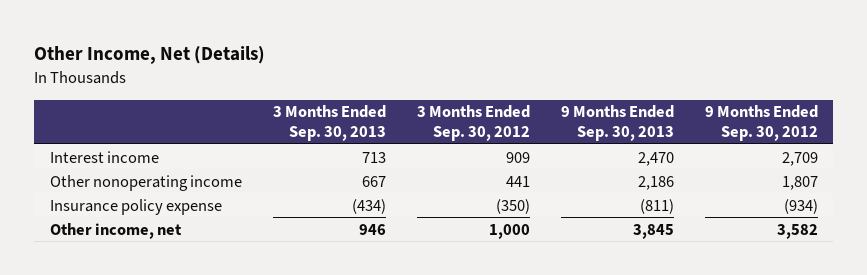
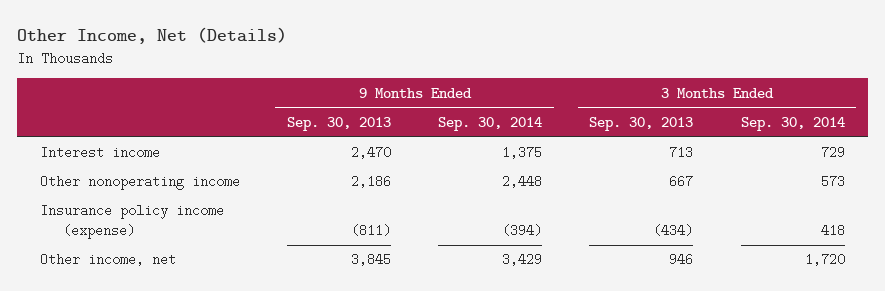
- | 3 Months Ended Sep. 30, 2013 | 3 Months Ended Sep. 30, 2012 | 9 Months Ended Sep. 30, 2013 | 9 Months Ended Sep. 30, 2012
+ | 9 Months Ended Sep. 30, 2013 | 9 Months Ended Sep. 30, 2014 | 3 Months Ended Sep. 30, 2013 | 3 Months Ended Sep. 30, 2014
- Insurance policy expense | (434) | (350) | (811) | (934)
+ Insurance policy income (expense) | (811) | (394) | (434) | 418

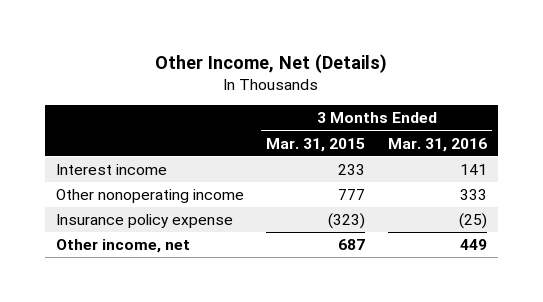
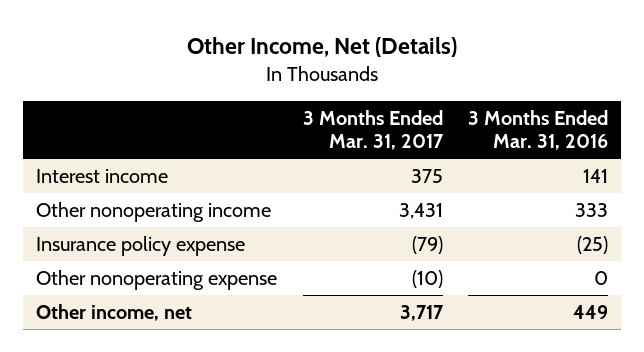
- | 3 Months Ended Mar. 31, 2015 | 3 Months Ended Mar. 31, 2016
+ | 3 Months Ended Mar. 31, 2017 | 3 Months Ended Mar. 31, 2016
+ Other nonoperating expense | (10) | 0

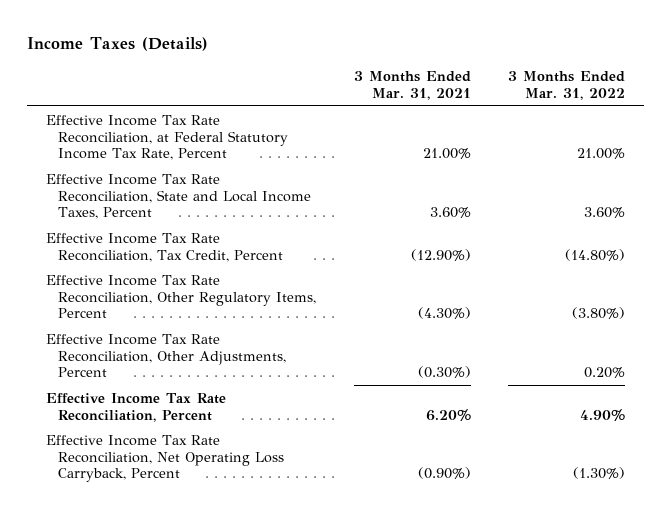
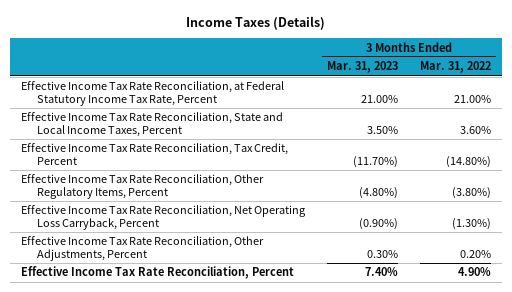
- | 3 Months Ended Mar. 31, 2021 | 3 Months Ended Mar. 31, 2022
+ | 3 Months Ended Mar. 31, 2023 | 3 Months Ended Mar. 31, 2022
moved up: Effective Income Tax Rate Reconciliation, Net Operating Loss Carryback, Percent | (0.90%) | (1.30%)

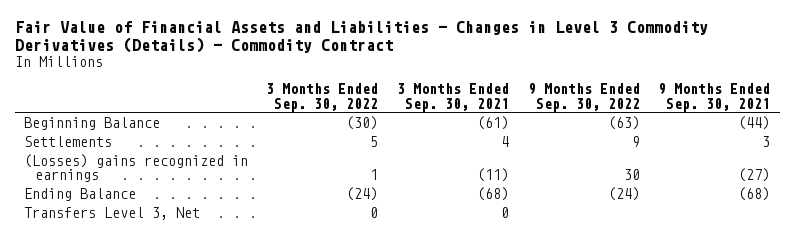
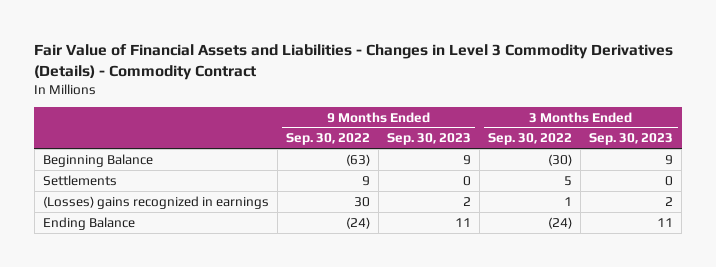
- | 3 Months Ended Sep. 30, 2022 | 3 Months Ended Sep. 30, 2021 | 9 Months Ended Sep. 30, 2022 | 9 Months Ended Sep. 30, 2021
+ | 9 Months Ended Sep. 30, 2022 | 9 Months Ended Sep. 30, 2023 | 3 Months Ended Sep. 30, 2022 | 3 Months Ended Sep. 30, 2023
- Transfers Level 3, Net | 0 | 0 | |

